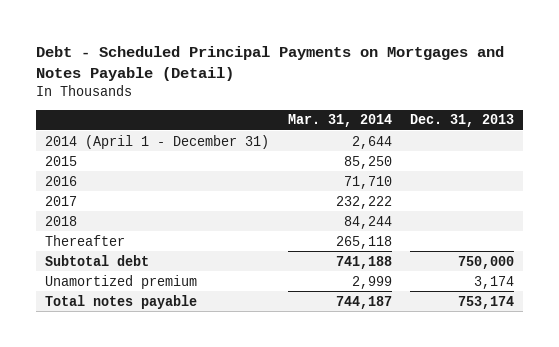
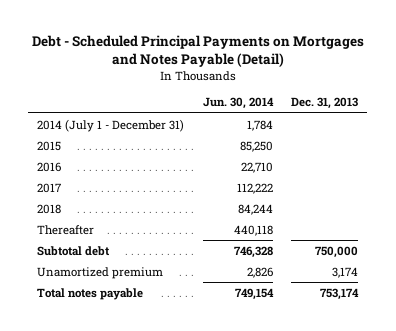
- | Mar. 31, 2014 | Dec. 31, 2013
+ | Jun. 30, 2014 | Dec. 31, 2013
- 2014 (April 1 - December 31) | 2,644 |
+ 2014 (July 1 - December 31) | 1,784 |

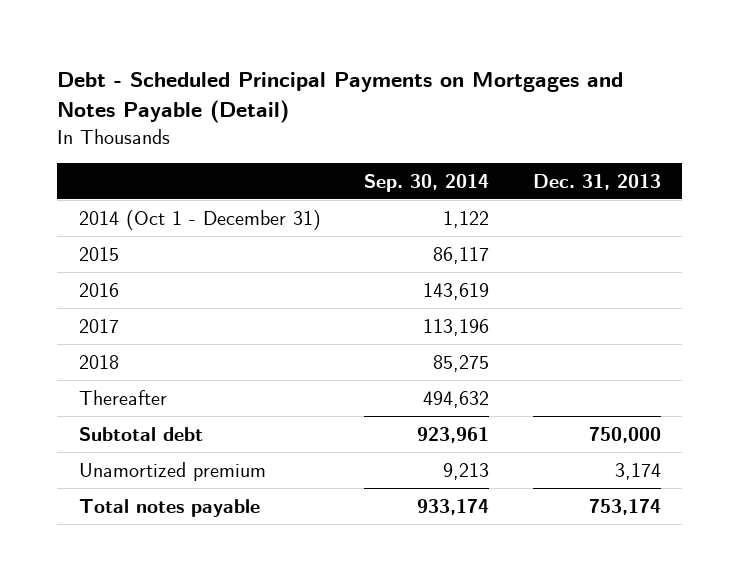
- | Jun. 30, 2014 | Dec. 31, 2013
+ | Sep. 30, 2014 | Dec. 31, 2013
- 2014 (July 1 - December 31) | 1,784 |
+ 2014 (Oct 1 - December 31) | 1,122 |

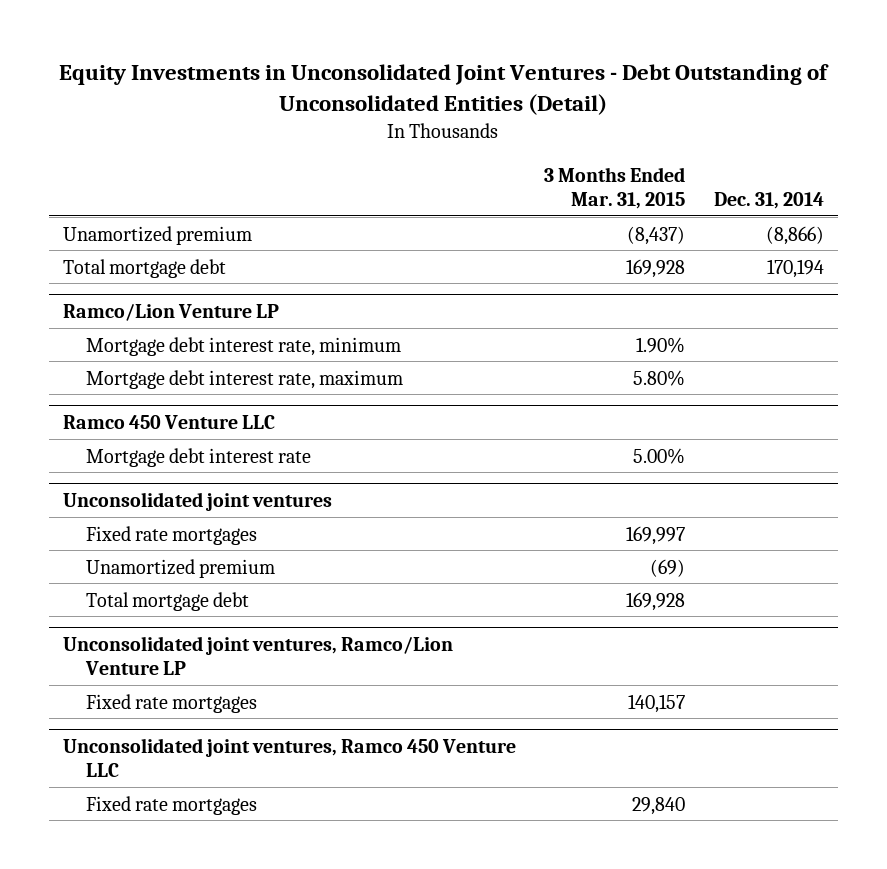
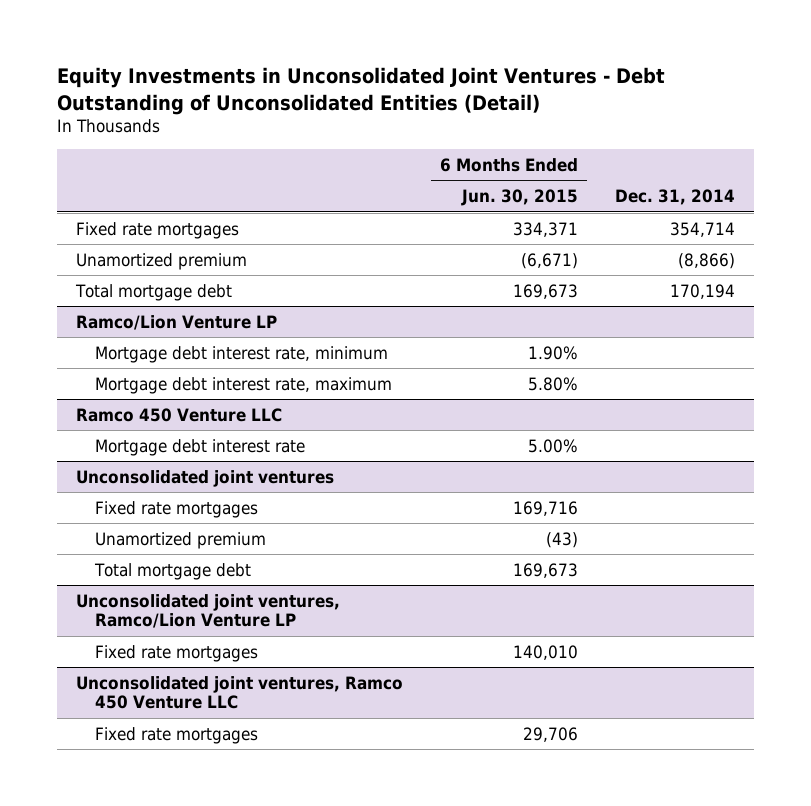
- | 3 Months Ended Mar. 31, 2015 | Dec. 31, 2014
+ | 6 Months Ended Jun. 30, 2015 | Dec. 31, 2014
+ Fixed rate mortgages | 334,371 | 354,714

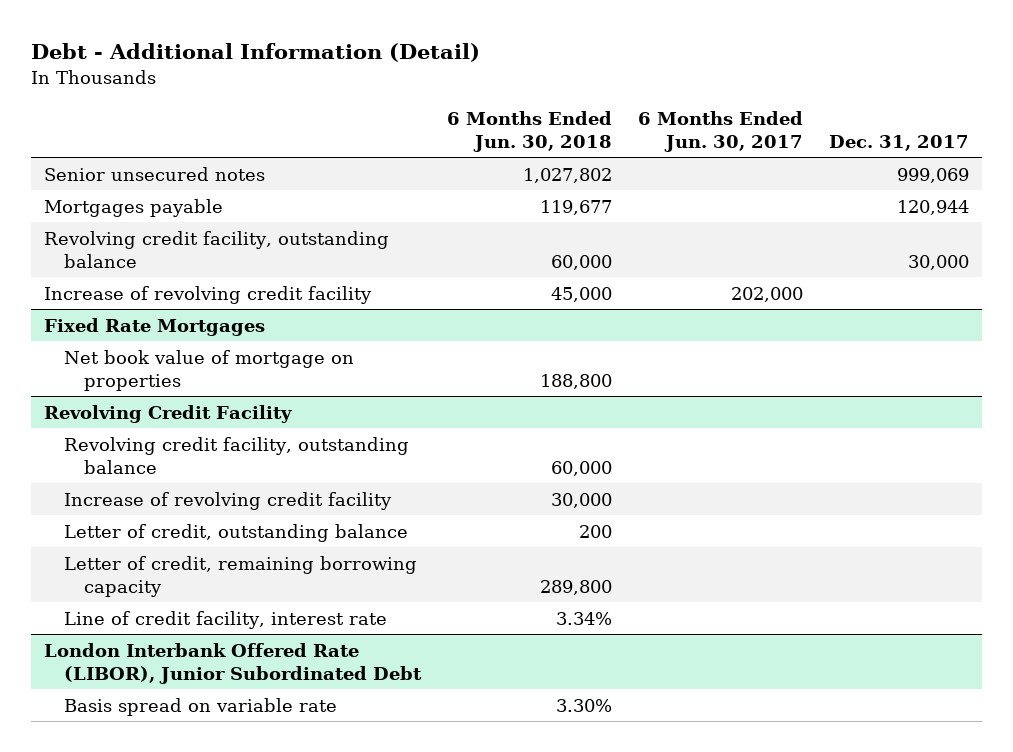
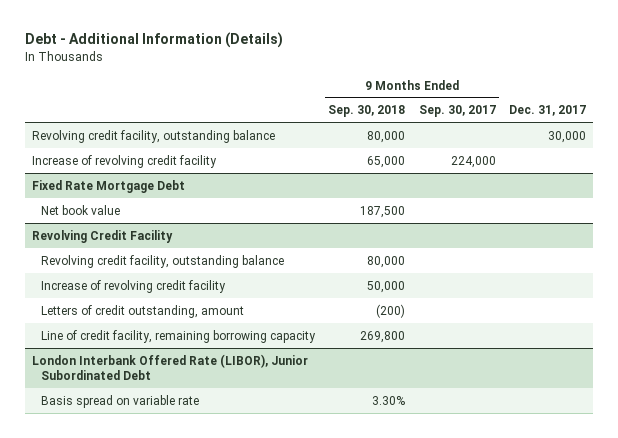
- Debt - Additional Information (Detail)
+ Debt - Additional Information (Details)
- | 6 Months Ended Jun. 30, 2018 | 6 Months Ended Jun. 30, 2017 | Dec. 31, 2017
+ | 9 Months Ended Sep. 30, 2018 | 9 Months Ended Sep. 30, 2017 | Dec. 31, 2017
- Senior unsecured notes | 1,027,802 | | 999,069
- Mortgages payable | 119,677 | | 120,944
- Fixed Rate Mortgages
- Net book value of mortgage on properties | 188,800 | |
+ Fixed Rate Mortgage Debt
+ Net book value | 187,500 | |
@ Revolving Credit Facility
- Letter of credit, outstanding balance | 200 | |
- Letter of credit, remaining borrowing capacity | 289,800 | |
- Line of credit facility, interest rate | 3.34% | |
+ Letters of credit outstanding, amount | (200) | |
+ Line of credit facility, remaining borrowing capacity | 269,800 | |

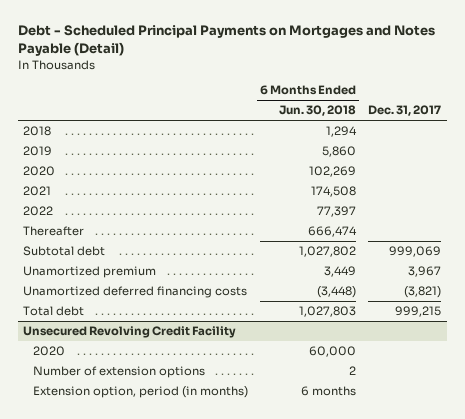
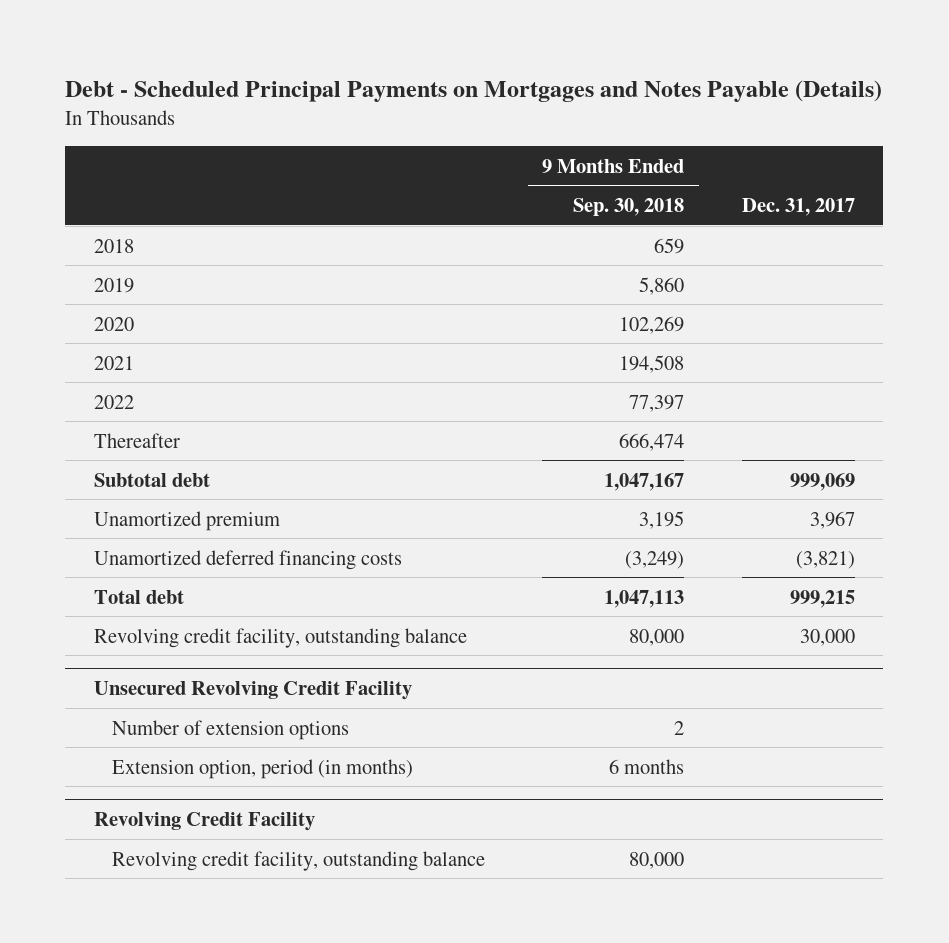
- Debt - Scheduled Principal Payments on Mortgages and Notes Payable (Detail)
+ Debt - Scheduled Principal Payments on Mortgages and Notes Payable (Details)
- | 6 Months Ended Jun. 30, 2018 | Dec. 31, 2017
+ | 9 Months Ended Sep. 30, 2018 | Dec. 31, 2017
+ Revolving credit facility, outstanding balance | 80,000 | 30,000
@ Unsecured Revolving Credit Facility
- 2020 | 60,000 |
+ Revolving Credit Facility
+ Revolving credit facility, outstanding balance | 80,000 |

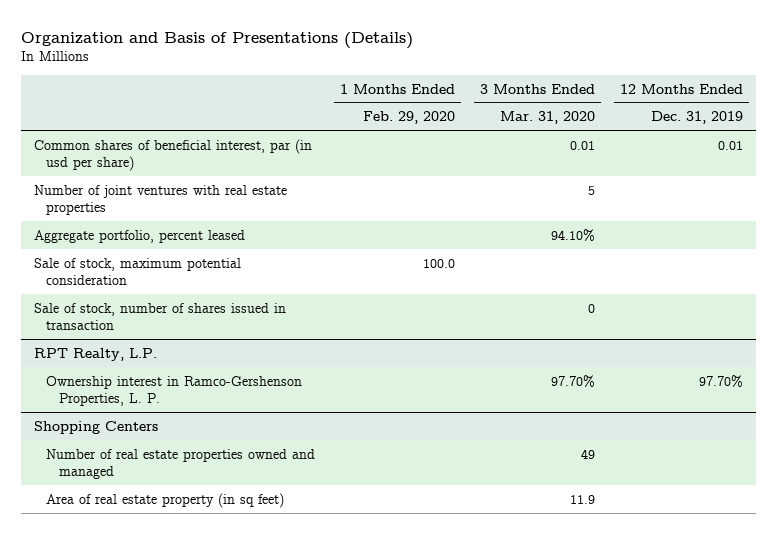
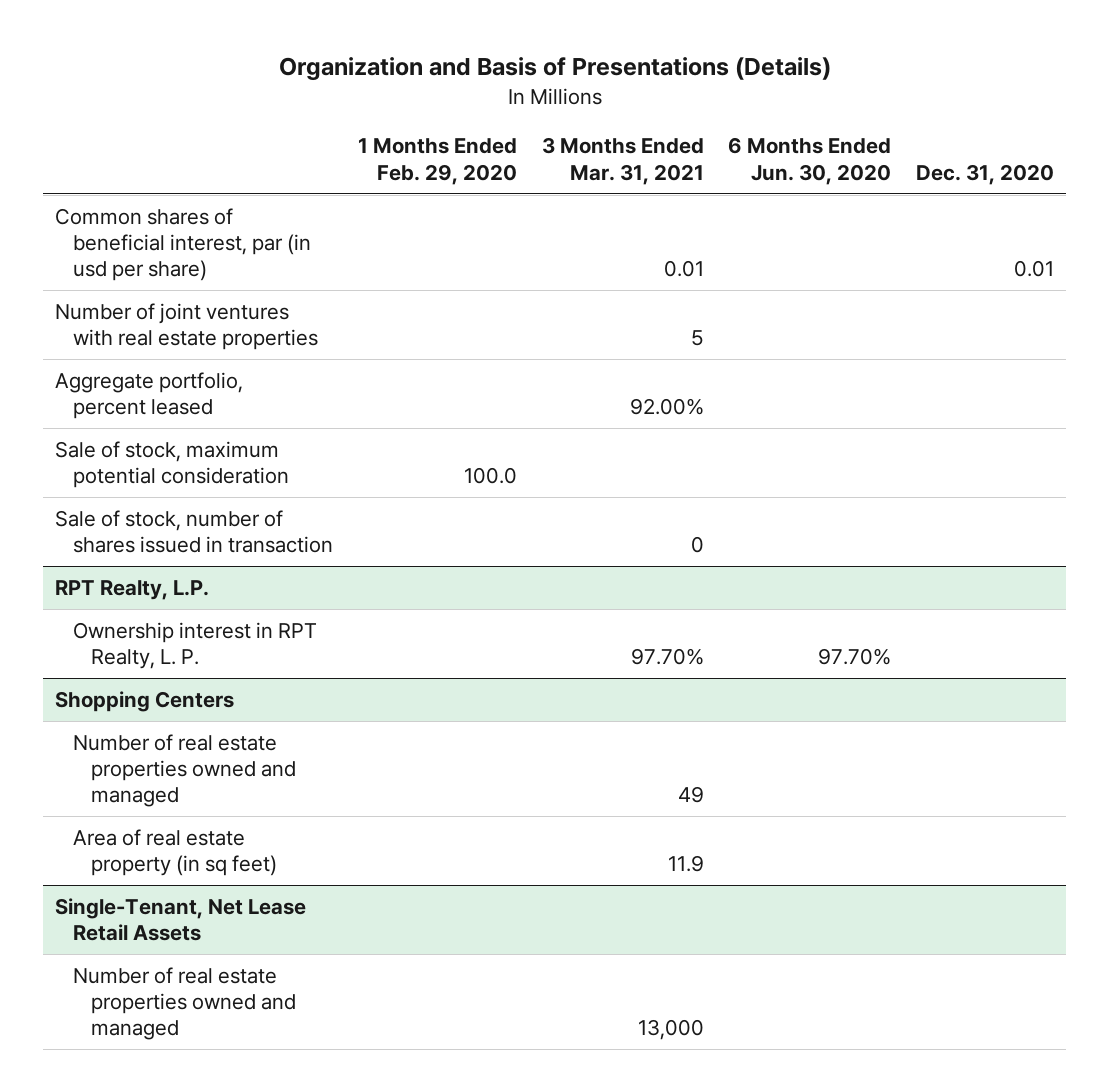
- | 1 Months Ended Feb. 29, 2020 | 3 Months Ended Mar. 31, 2020 | 12 Months Ended Dec. 31, 2019
+ | 1 Months Ended Feb. 29, 2020 | 3 Months Ended Mar. 31, 2021 | 6 Months Ended Jun. 30, 2020 | Dec. 31, 2020
@ RPT Realty, L.P.
- Ownership interest in Ramco-Gershenson Properties, L. P. | | 97.70% | 97.70%
+ Ownership interest in RPT Realty, L. P. | | 97.70% | 97.70% |
+ Single-Tenant, Net Lease Retail Assets
+ Number of real estate properties owned and managed | | 13,000 | |

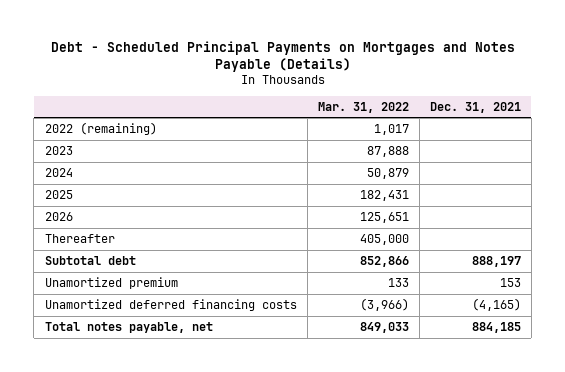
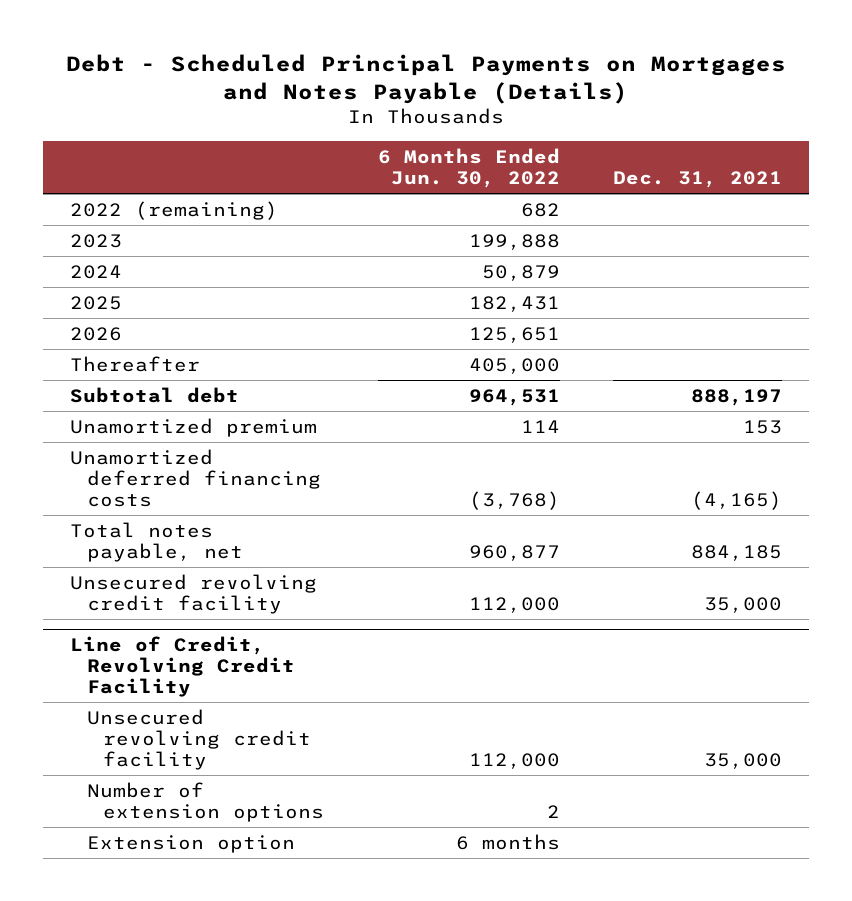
- | Mar. 31, 2022 | Dec. 31, 2021
+ | 6 Months Ended Jun. 30, 2022 | Dec. 31, 2021
+ Unsecured revolving credit facility | 112,000 | 35,000
+ Line of Credit, Revolving Credit Facility
+ Unsecured revolving credit facility | 112,000 | 35,000
+ Number of extension options | 2 |
+ Extension option | 6 months |

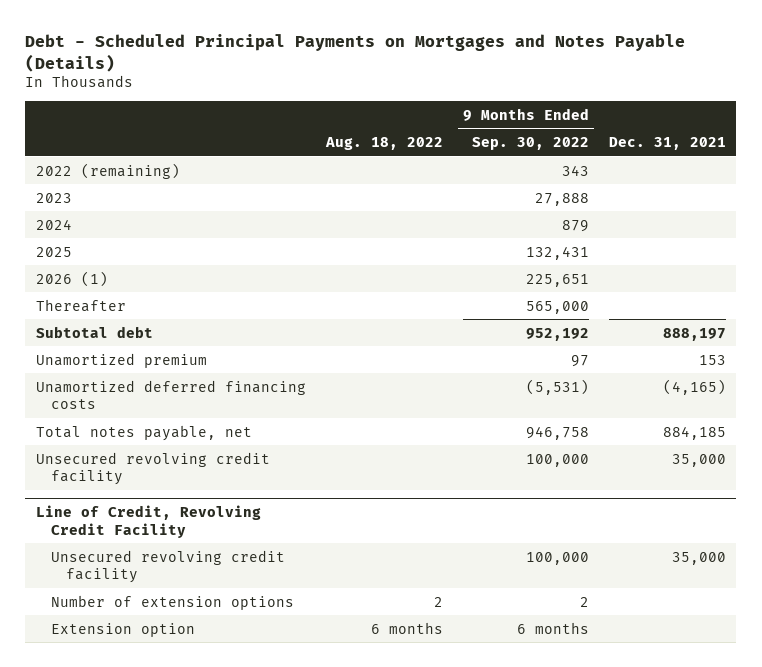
- | 6 Months Ended Jun. 30, 2022 | Dec. 31, 2021
+ | Aug. 18, 2022 | 9 Months Ended Sep. 30, 2022 | Dec. 31, 2021
- 2026 | 125,651 |
+ 2026 (1) | | 225,651 |

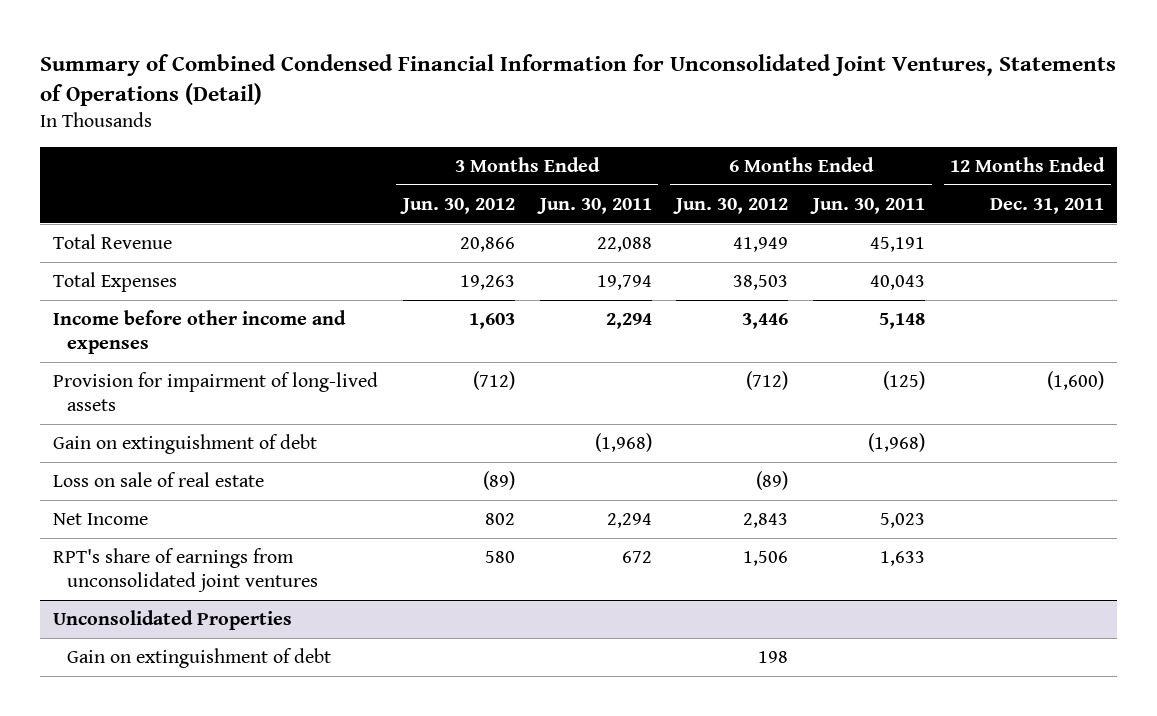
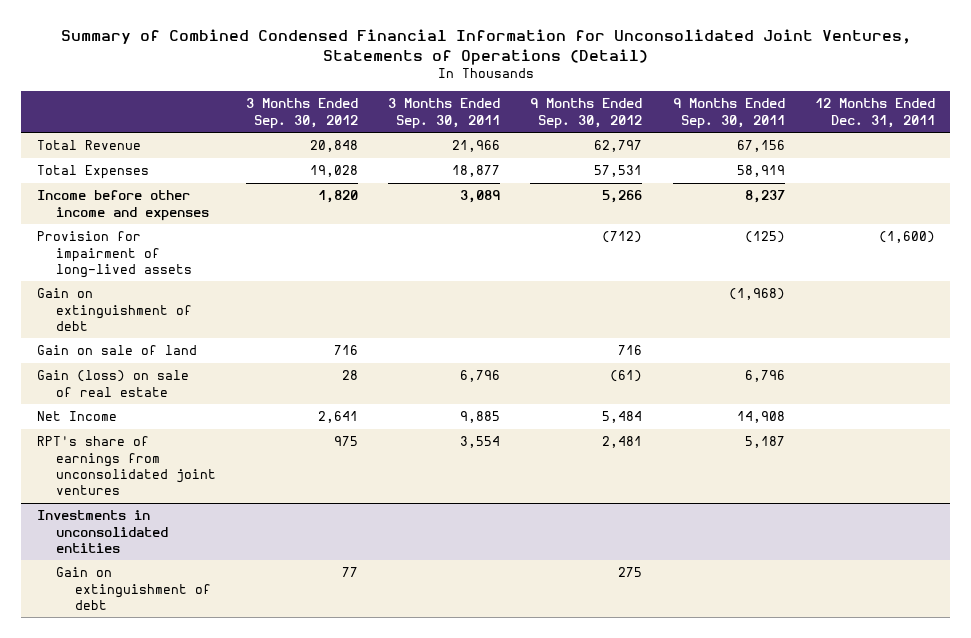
- | 3 Months Ended Jun. 30, 2012 | 3 Months Ended Jun. 30, 2011 | 6 Months Ended Jun. 30, 2012 | 6 Months Ended Jun. 30, 2011 | 12 Months Ended Dec. 31, 2011
+ | 3 Months Ended Sep. 30, 2012 | 3 Months Ended Sep. 30, 2011 | 9 Months Ended Sep. 30, 2012 | 9 Months Ended Sep. 30, 2011 | 12 Months Ended Dec. 31, 2011
- Loss on sale of real estate | (89) | | (89) | |
+ Gain on sale of land | 716 | | 716 | |
+ Gain (loss) on sale of real estate | 28 | 6,796 | (61) | 6,796 |
- Unconsolidated Properties
- Gain on extinguishment of debt | | | 198 | |
+ Investments in unconsolidated entities
+ Gain on extinguishment of debt | 77 | | 275 | |

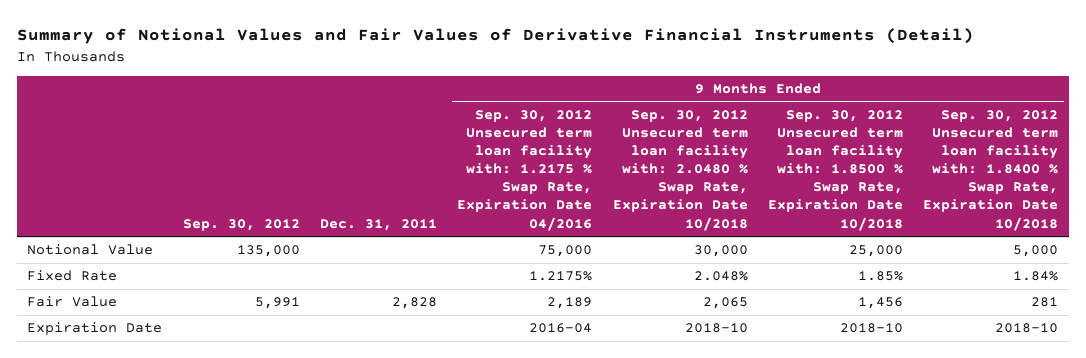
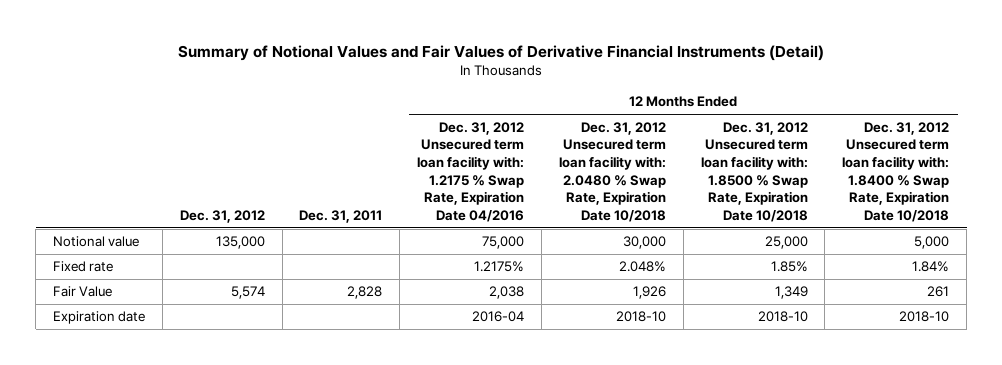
- | Sep. 30, 2012 | Dec. 31, 2011 | 9 Months Ended Sep. 30, 2012 Unsecured term loan facility with: 1.2175 % Swap Rate, Expiration Date 04/2016 | 9 Months Ended Sep. 30, 2012 Unsecured term loan facility with: 2.0480 % Swap Rate, Expiration Date 10/2018 | 9 Months Ended Sep. 30, 2012 Unsecured term loan facility with: 1.8500 % Swap Rate, Expiration Date 10/2018 | 9 Months Ended Sep. 30, 2012 Unsecured term loan facility with: 1.8400 % Swap Rate, Expiration Date 10/2018
+ | Dec. 31, 2012 | Dec. 31, 2011 | 12 Months Ended Dec. 31, 2012 Unsecured term loan facility with: 1.2175 % Swap Rate, Expiration Date 04/2016 | 12 Months Ended Dec. 31, 2012 Unsecured term loan facility with: 2.0480 % Swap Rate, Expiration Date 10/2018 | 12 Months Ended Dec. 31, 2012 Unsecured term loan facility with: 1.8500 % Swap Rate, Expiration Date 10/2018 | 12 Months Ended Dec. 31, 2012 Unsecured term loan facility with: 1.8400 % Swap Rate, Expiration Date 10/2018
- Notional Value | 135,000 | | 75,000 | 30,000 | 25,000 | 5,000
- Fixed Rate | | | 1.2175% | 2.048% | 1.85% | 1.84%
+ Notional value | 135,000 | | 75,000 | 30,000 | 25,000 | 5,000
+ Fixed rate | | | 1.2175% | 2.048% | 1.85% | 1.84%
- Expiration Date | | | 2016-04 | 2018-10 | 2018-10 | 2018-10
+ Expiration date | | | 2016-04 | 2018-10 | 2018-10 | 2018-10

